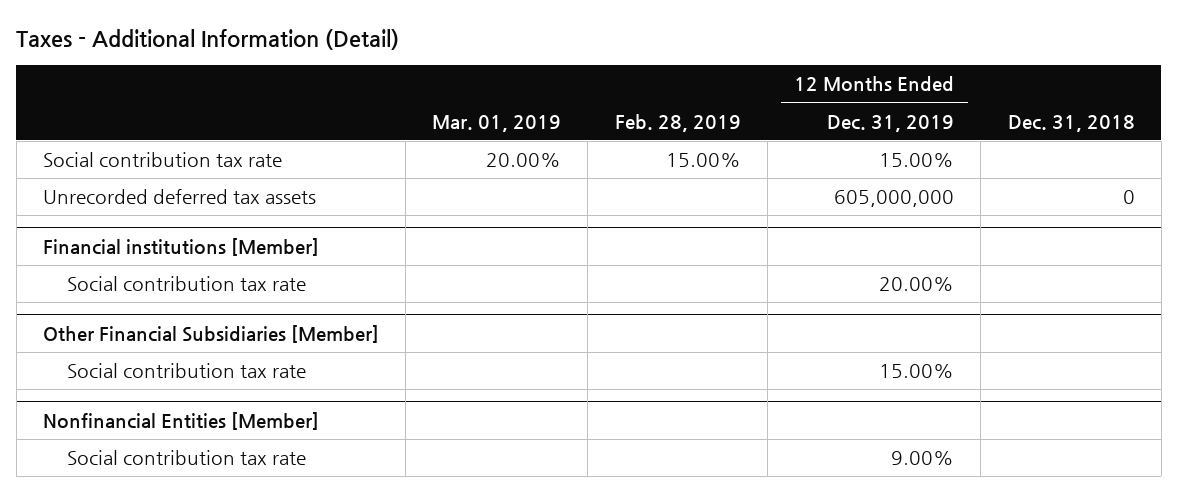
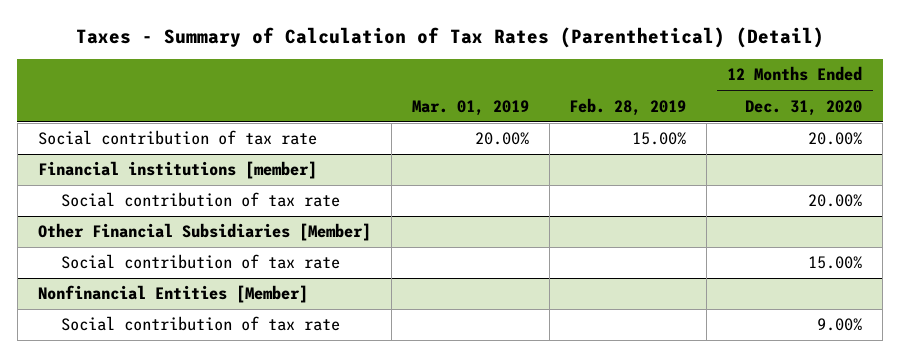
- Taxes - Additional Information (Detail)
+ Taxes - Summary of Calculation of Tax Rates (Parenthetical) (Detail)
- | Mar. 01, 2019 | Feb. 28, 2019 | 12 Months Ended Dec. 31, 2019 | Dec. 31, 2018
+ | Mar. 01, 2019 | Feb. 28, 2019 | 12 Months Ended Dec. 31, 2020
- Social contribution tax rate | 20.00% | 15.00% | 15.00% |
- Unrecorded deferred tax assets | | | 605,000,000 | 0
- Financial institutions [Member]
- Social contribution tax rate | | | 20.00% |
+ Social contribution of tax rate | 20.00% | 15.00% | 20.00%
+ Financial institutions [member]
+ Social contribution of tax rate | | | 20.00%
@ Other Financial Subsidiaries [Member]
- Social contribution tax rate | | | 15.00% |
+ Social contribution of tax rate | | | 15.00%
@ Nonfinancial Entities [Member]
- Social contribution tax rate | | | 9.00% |
+ Social contribution of tax rate | | | 9.00%

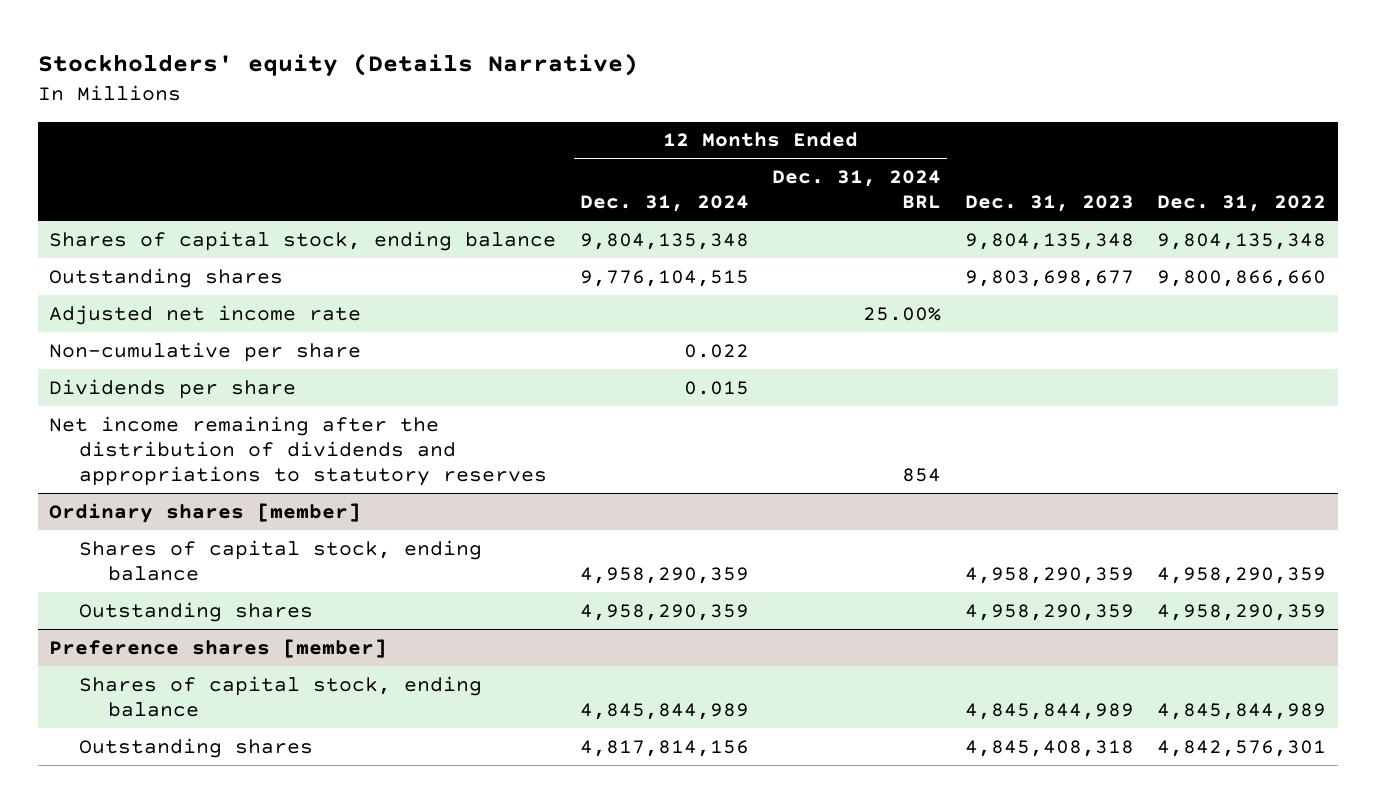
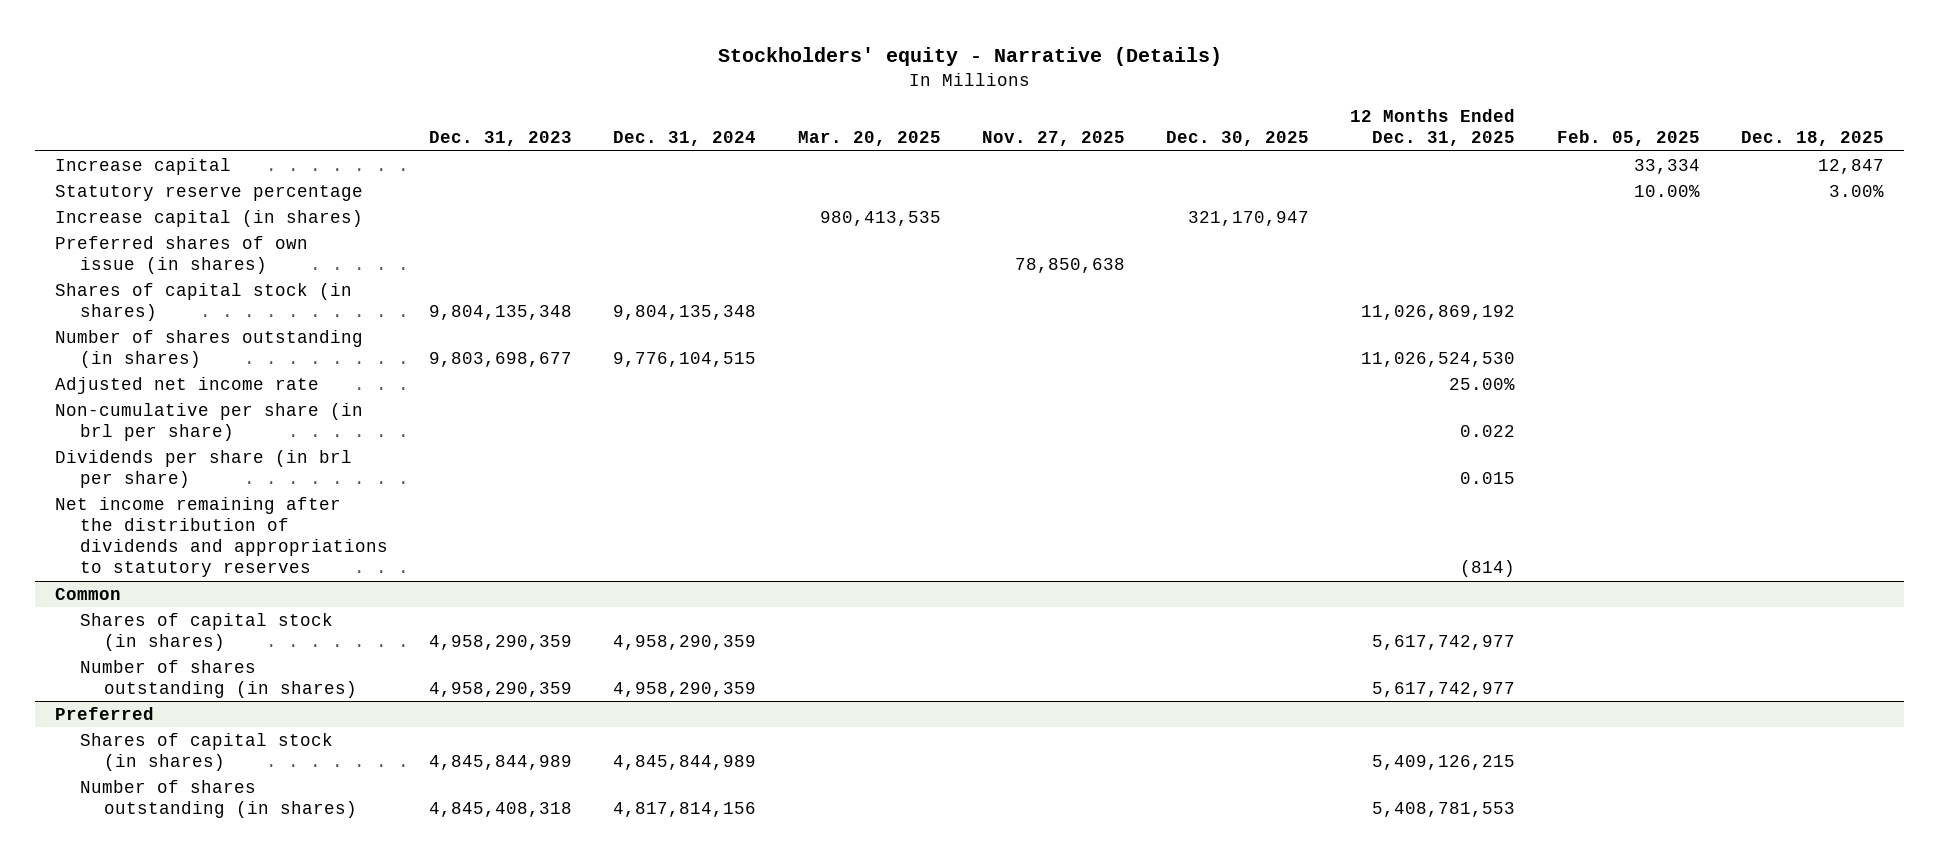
- Stockholders' equity (Details Narrative)
+ Stockholders' equity - Narrative (Details)
- | 12 Months Ended Dec. 31, 2024 | 12 Months Ended Dec. 31, 2024 BRL | Dec. 31, 2023 | Dec. 31, 2022
+ | Dec. 31, 2023 | Dec. 31, 2024 | Mar. 20, 2025 | Nov. 27, 2025 | Dec. 30, 2025 | 12 Months Ended Dec. 31, 2025 | Feb. 05, 2025 | Dec. 18, 2025
- Shares of capital stock, ending balance | 9,804,135,348 | | 9,804,135,348 | 9,804,135,348
- Outstanding shares | 9,776,104,515 | | 9,803,698,677 | 9,800,866,660
+ Increase capital | | | | | | | 33,334 | 12,847
+ Statutory reserve percentage | | | | | | | 10.00% | 3.00%
+ Increase capital (in shares) | | | 980,413,535 | | 321,170,947 | | |
+ Preferred shares of own issue (in shares) | | | | 78,850,638 | | | |
+ Shares of capital stock (in shares) | 9,804,135,348 | 9,804,135,348 | | | | 11,026,869,192 | |
+ Number of shares outstanding (in shares) | 9,803,698,677 | 9,776,104,515 | | | | 11,026,524,530 | |
- Non-cumulative per share | 0.022 | | |
- Dividends per share | 0.015 | | |
+ Non-cumulative per share (in brl per share) | | | | | | 0.022 | |
+ Dividends per share (in brl per share) | | | | | | 0.015 | |
- Ordinary shares [member]
- Shares of capital stock, ending balance | 4,958,290,359 | | 4,958,290,359 | 4,958,290,359
- Outstanding shares | 4,958,290,359 | | 4,958,290,359 | 4,958,290,359
- Preference shares [member]
- Shares of capital stock, ending balance | 4,845,844,989 | | 4,845,844,989 | 4,845,844,989
- Outstanding shares | 4,817,814,156 | | 4,845,408,318 | 4,842,576,301
+ Common
+ Shares of capital stock (in shares) | 4,958,290,359 | 4,958,290,359 | | | | 5,617,742,977 | |
+ Number of shares outstanding (in shares) | 4,958,290,359 | 4,958,290,359 | | | | 5,617,742,977 | |
+ Preferred
+ Shares of capital stock (in shares) | 4,845,844,989 | 4,845,844,989 | | | | 5,409,126,215 | |
+ Number of shares outstanding (in shares) | 4,845,408,318 | 4,817,814,156 | | | | 5,408,781,553 | |

